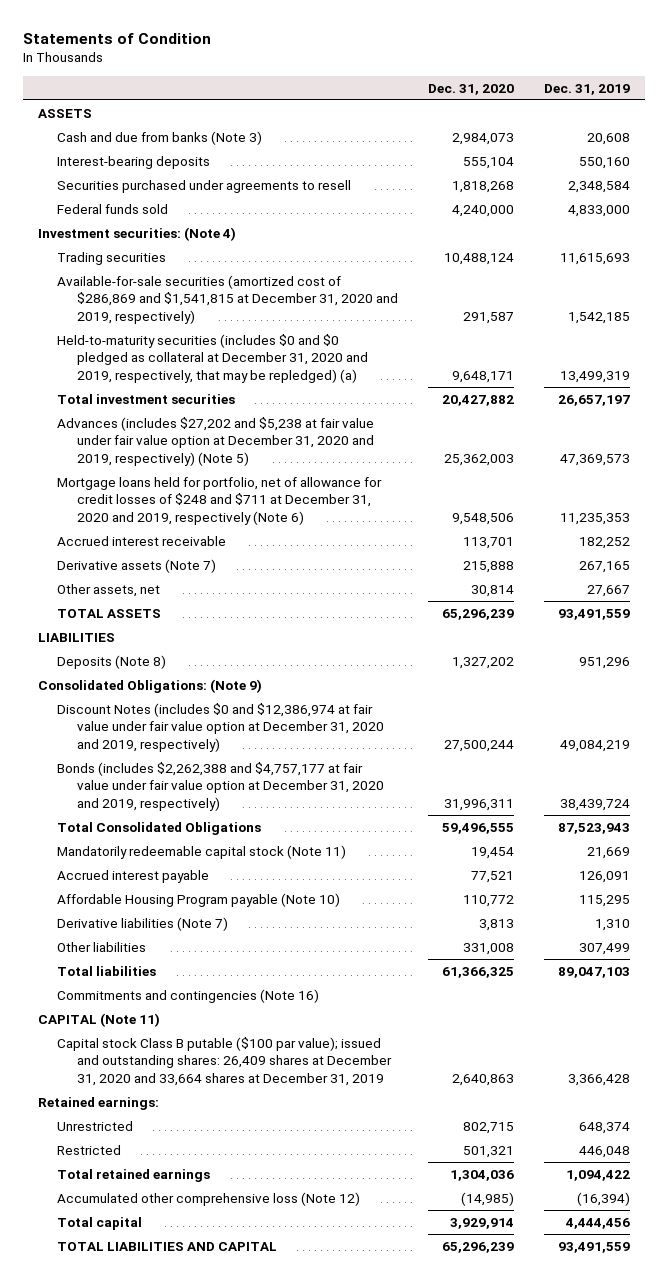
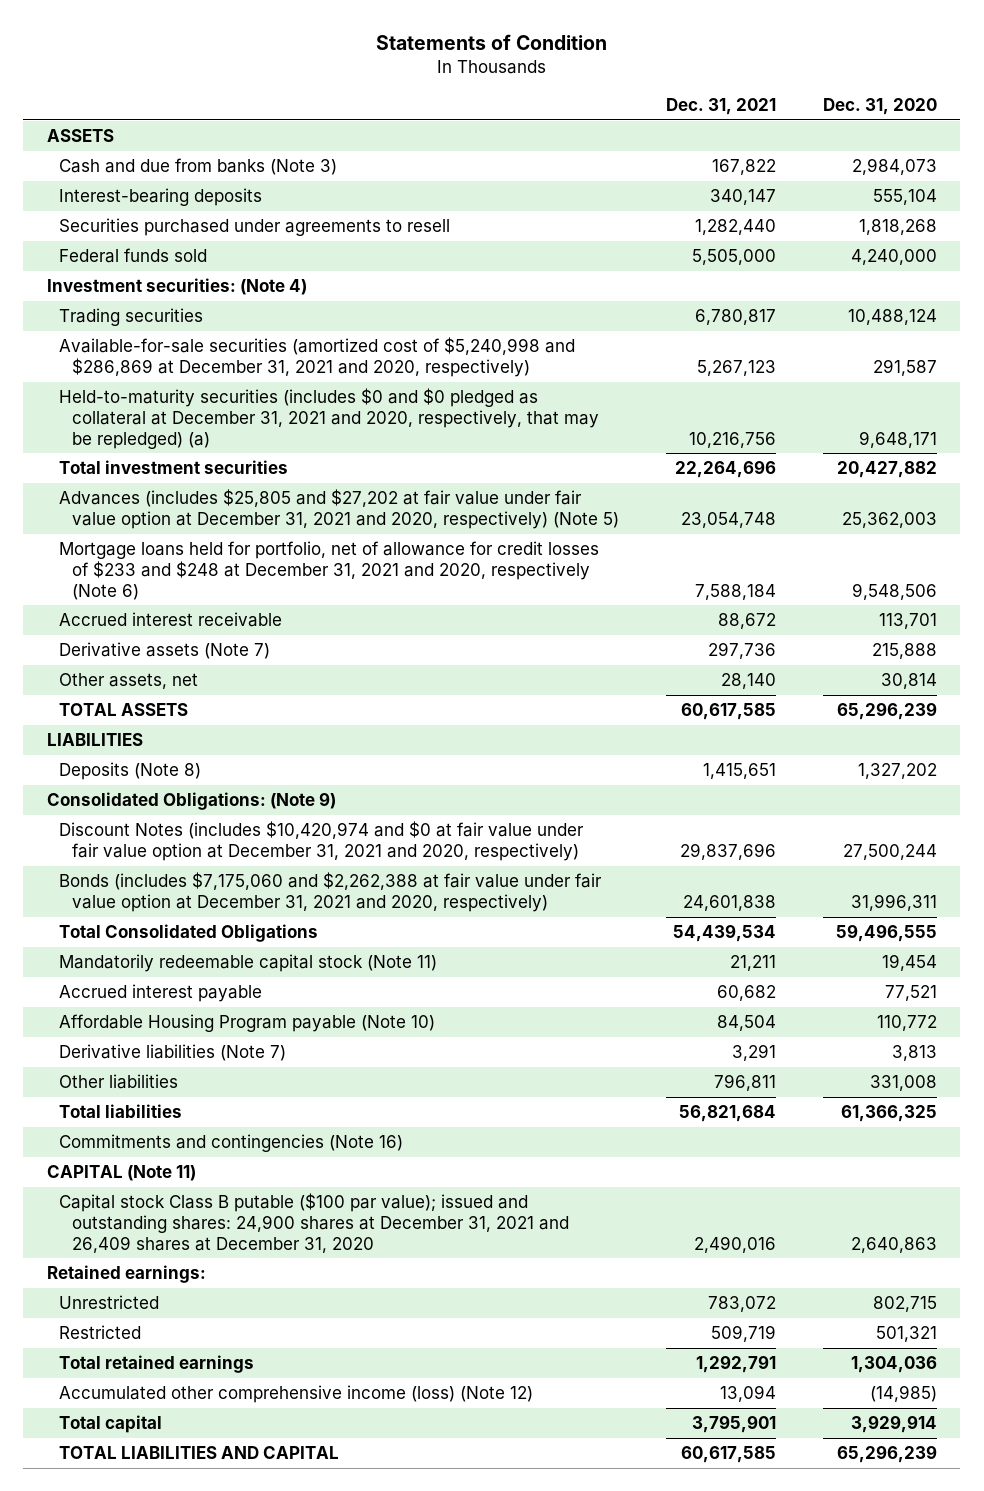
- | Dec. 31, 2020 | Dec. 31, 2019
+ | Dec. 31, 2021 | Dec. 31, 2020
- Available-for-sale securities (amortized cost of $286,869 and $1,541,815 at December 31, 2020 and 2019, respectively) | 291,587 | 1,542,185
- Held-to-maturity securities (includes $0 and $0 pledged as collateral at December 31, 2020 and 2019, respectively, that may be repledged) (a) | 9,648,171 | 13,499,319
+ Available-for-sale securities (amortized cost of $5,240,998 and $286,869 at December 31, 2021 and 2020, respectively) | 5,267,123 | 291,587
+ Held-to-maturity securities (includes $0 and $0 pledged as collateral at December 31, 2021 and 2020, respectively, that may be repledged) (a) | 10,216,756 | 9,648,171
- Advances (includes $27,202 and $5,238 at fair value under fair value option at December 31, 2020 and 2019, respectively) (Note 5) | 25,362,003 | 47,369,573
- Mortgage loans held for portfolio, net of allowance for credit losses of $248 and $711 at December 31, 2020 and 2019, respectively (Note 6) | 9,548,506 | 11,235,353
+ Advances (includes $25,805 and $27,202 at fair value under fair value option at December 31, 2021 and 2020, respectively) (Note 5) | 23,054,748 | 25,362,003
+ Mortgage loans held for portfolio, net of allowance for credit losses of $233 and $248 at December 31, 2021 and 2020, respectively (Note 6) | 7,588,184 | 9,548,506
- Discount Notes (includes $0 and $12,386,974 at fair value under fair value option at December 31, 2020 and 2019, respectively) | 27,500,244 | 49,084,219
- Bonds (includes $2,262,388 and $4,757,177 at fair value under fair value option at December 31, 2020 and 2019, respectively) | 31,996,311 | 38,439,724
+ Discount Notes (includes $10,420,974 and $0 at fair value under fair value option at December 31, 2021 and 2020, respectively) | 29,837,696 | 27,500,244
+ Bonds (includes $7,175,060 and $2,262,388 at fair value under fair value option at December 31, 2021 and 2020, respectively) | 24,601,838 | 31,996,311
- Capital stock Class B putable ($100 par value); issued and outstanding shares: 26,409 shares at December 31, 2020 and 33,664 shares at December 31, 2019 | 2,640,863 | 3,366,428
+ Capital stock Class B putable ($100 par value); issued and outstanding shares: 24,900 shares at December 31, 2021 and 26,409 shares at December 31, 2020 | 2,490,016 | 2,640,863
- Accumulated other comprehensive loss (Note 12) | (14,985) | (16,394)
+ Accumulated other comprehensive income (loss) (Note 12) | 13,094 | (14,985)

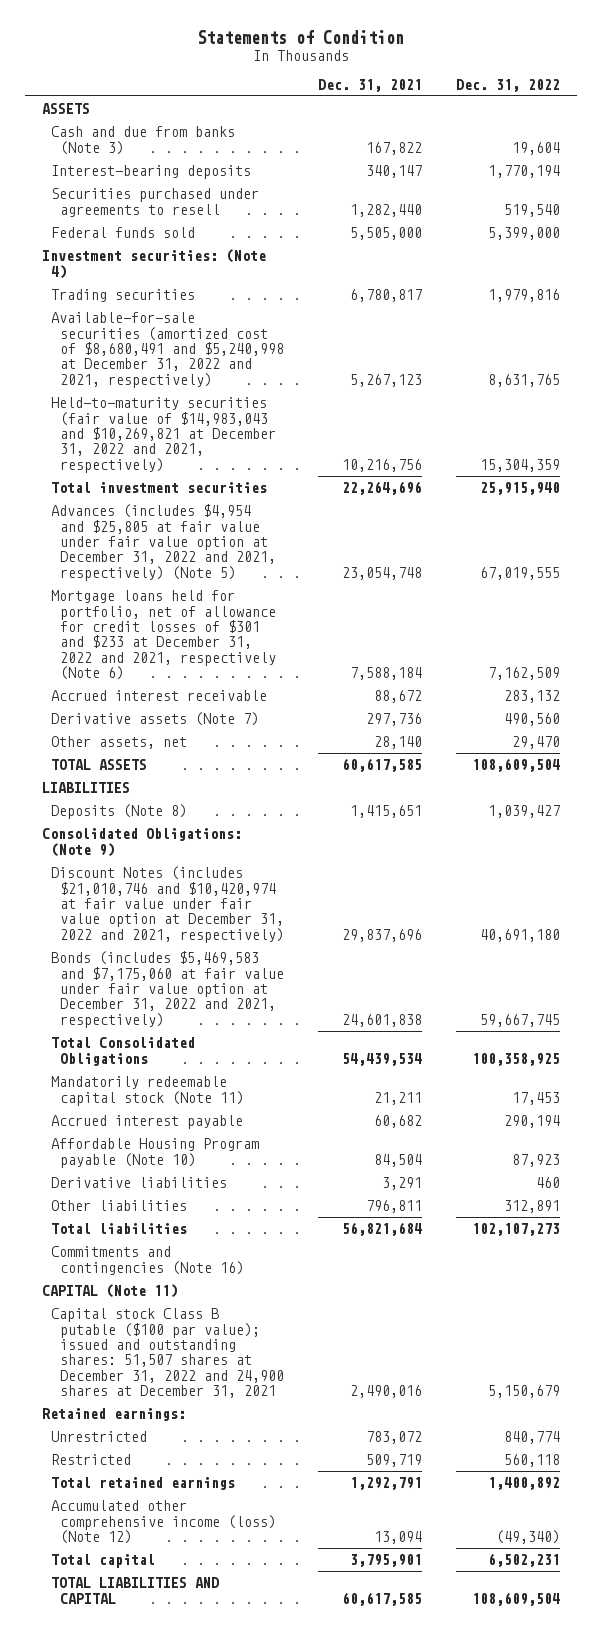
- | Dec. 31, 2021 | Dec. 31, 2020
+ | Dec. 31, 2021 | Dec. 31, 2022
- Available-for-sale securities (amortized cost of $5,240,998 and $286,869 at December 31, 2021 and 2020, respectively) | 5,267,123 | 291,587
- Held-to-maturity securities (includes $0 and $0 pledged as collateral at December 31, 2021 and 2020, respectively, that may be repledged) (a) | 10,216,756 | 9,648,171
+ Available-for-sale securities (amortized cost of $8,680,491 and $5,240,998 at December 31, 2022 and 2021, respectively) | 5,267,123 | 8,631,765
+ Held-to-maturity securities (fair value of $14,983,043 and $10,269,821 at December 31, 2022 and 2021, respectively) | 10,216,756 | 15,304,359
- Advances (includes $25,805 and $27,202 at fair value under fair value option at December 31, 2021 and 2020, respectively) (Note 5) | 23,054,748 | 25,362,003
- Mortgage loans held for portfolio, net of allowance for credit losses of $233 and $248 at December 31, 2021 and 2020, respectively (Note 6) | 7,588,184 | 9,548,506
+ Advances (includes $4,954 and $25,805 at fair value under fair value option at December 31, 2022 and 2021, respectively) (Note 5) | 23,054,748 | 67,019,555
+ Mortgage loans held for portfolio, net of allowance for credit losses of $301 and $233 at December 31, 2022 and 2021, respectively (Note 6) | 7,588,184 | 7,162,509
- Discount Notes (includes $10,420,974 and $0 at fair value under fair value option at December 31, 2021 and 2020, respectively) | 29,837,696 | 27,500,244
- Bonds (includes $7,175,060 and $2,262,388 at fair value under fair value option at December 31, 2021 and 2020, respectively) | 24,601,838 | 31,996,311
+ Discount Notes (includes $21,010,746 and $10,420,974 at fair value under fair value option at December 31, 2022 and 2021, respectively) | 29,837,696 | 40,691,180
+ Bonds (includes $5,469,583 and $7,175,060 at fair value under fair value option at December 31, 2022 and 2021, respectively) | 24,601,838 | 59,667,745
- Derivative liabilities (Note 7) | 3,291 | 3,813
+ Derivative liabilities | 3,291 | 460
- Capital stock Class B putable ($100 par value); issued and outstanding shares: 24,900 shares at December 31, 2021 and 26,409 shares at December 31, 2020 | 2,490,016 | 2,640,863
+ Capital stock Class B putable ($100 par value); issued and outstanding shares: 51,507 shares at December 31, 2022 and 24,900 shares at December 31, 2021 | 2,490,016 | 5,150,679

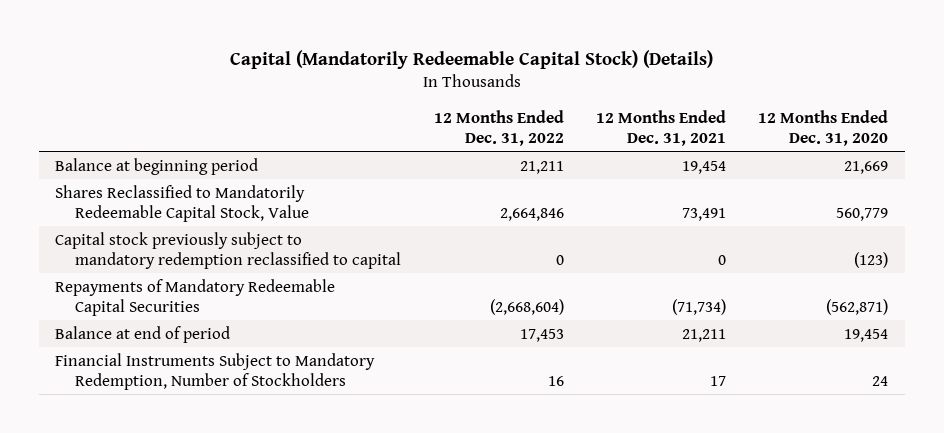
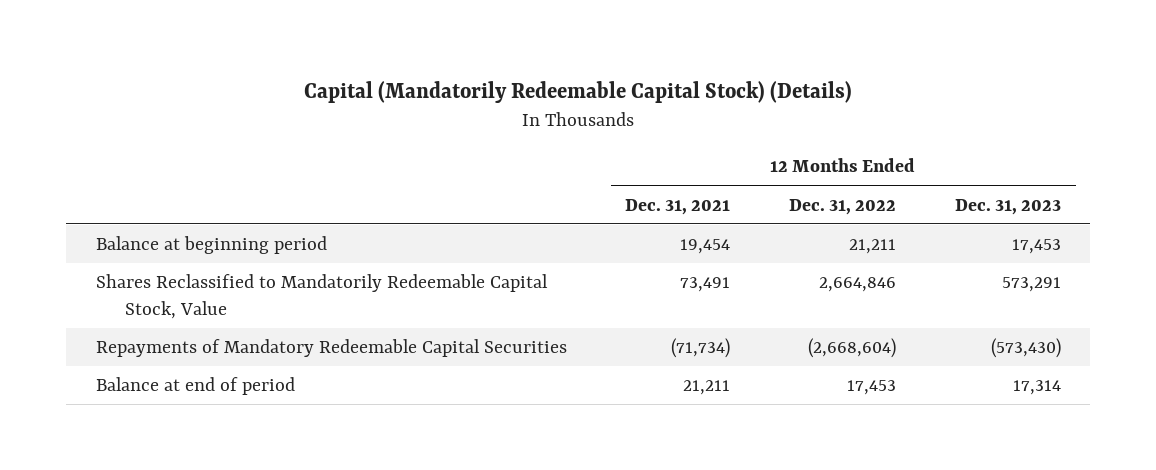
- | 12 Months Ended Dec. 31, 2022 | 12 Months Ended Dec. 31, 2021 | 12 Months Ended Dec. 31, 2020
+ | 12 Months Ended Dec. 31, 2021 | 12 Months Ended Dec. 31, 2022 | 12 Months Ended Dec. 31, 2023
- Capital stock previously subject to mandatory redemption reclassified to capital | 0 | 0 | (123)
- Financial Instruments Subject to Mandatory Redemption, Number of Stockholders | 16 | 17 | 24

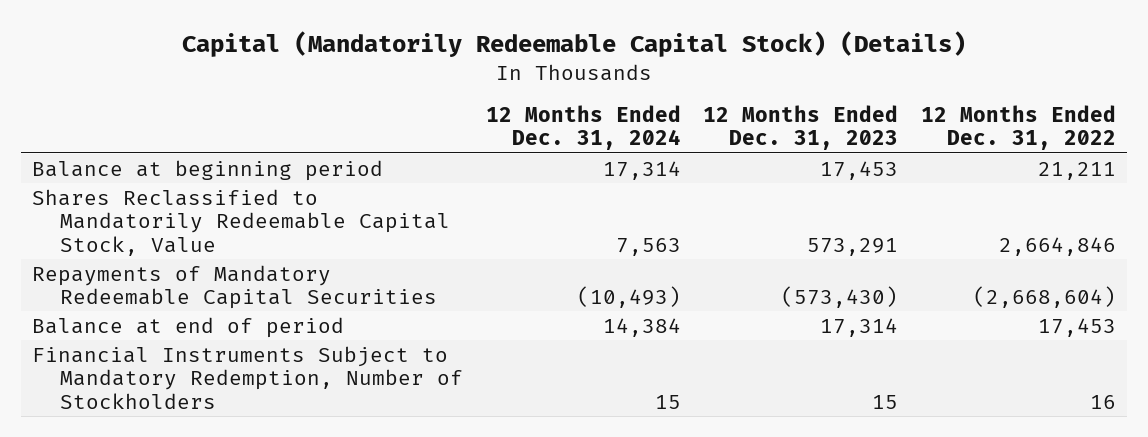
- | 12 Months Ended Dec. 31, 2021 | 12 Months Ended Dec. 31, 2022 | 12 Months Ended Dec. 31, 2023
+ | 12 Months Ended Dec. 31, 2024 | 12 Months Ended Dec. 31, 2023 | 12 Months Ended Dec. 31, 2022
+ Financial Instruments Subject to Mandatory Redemption, Number of Stockholders | 15 | 15 | 16

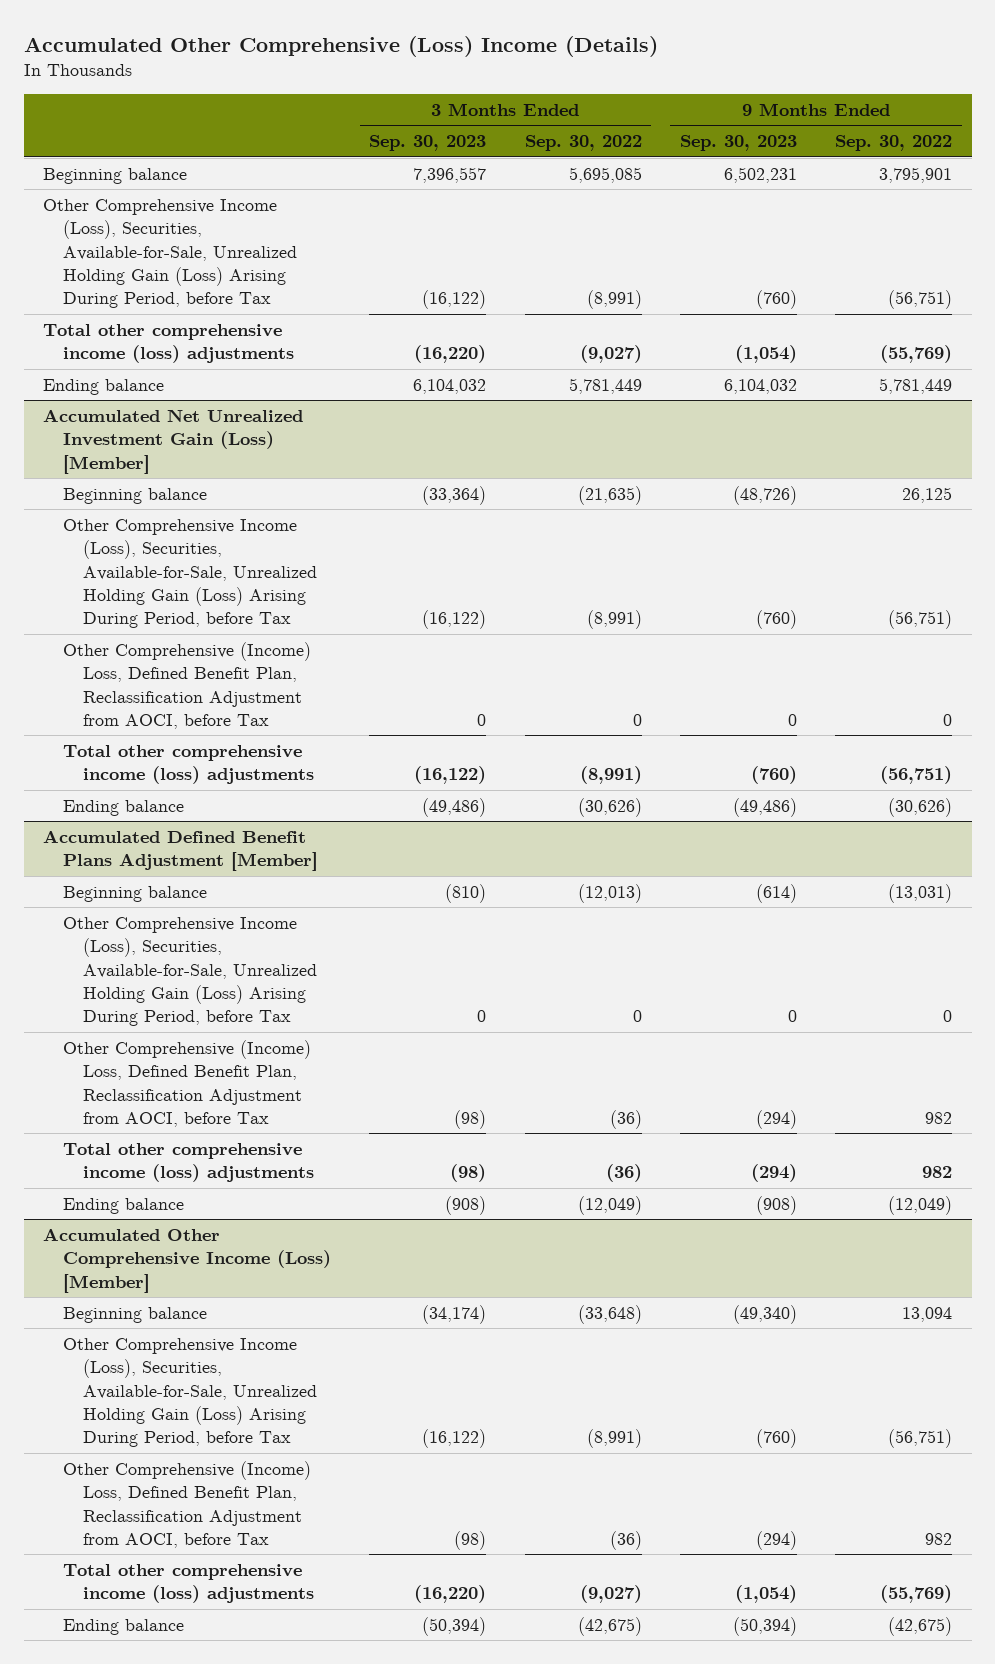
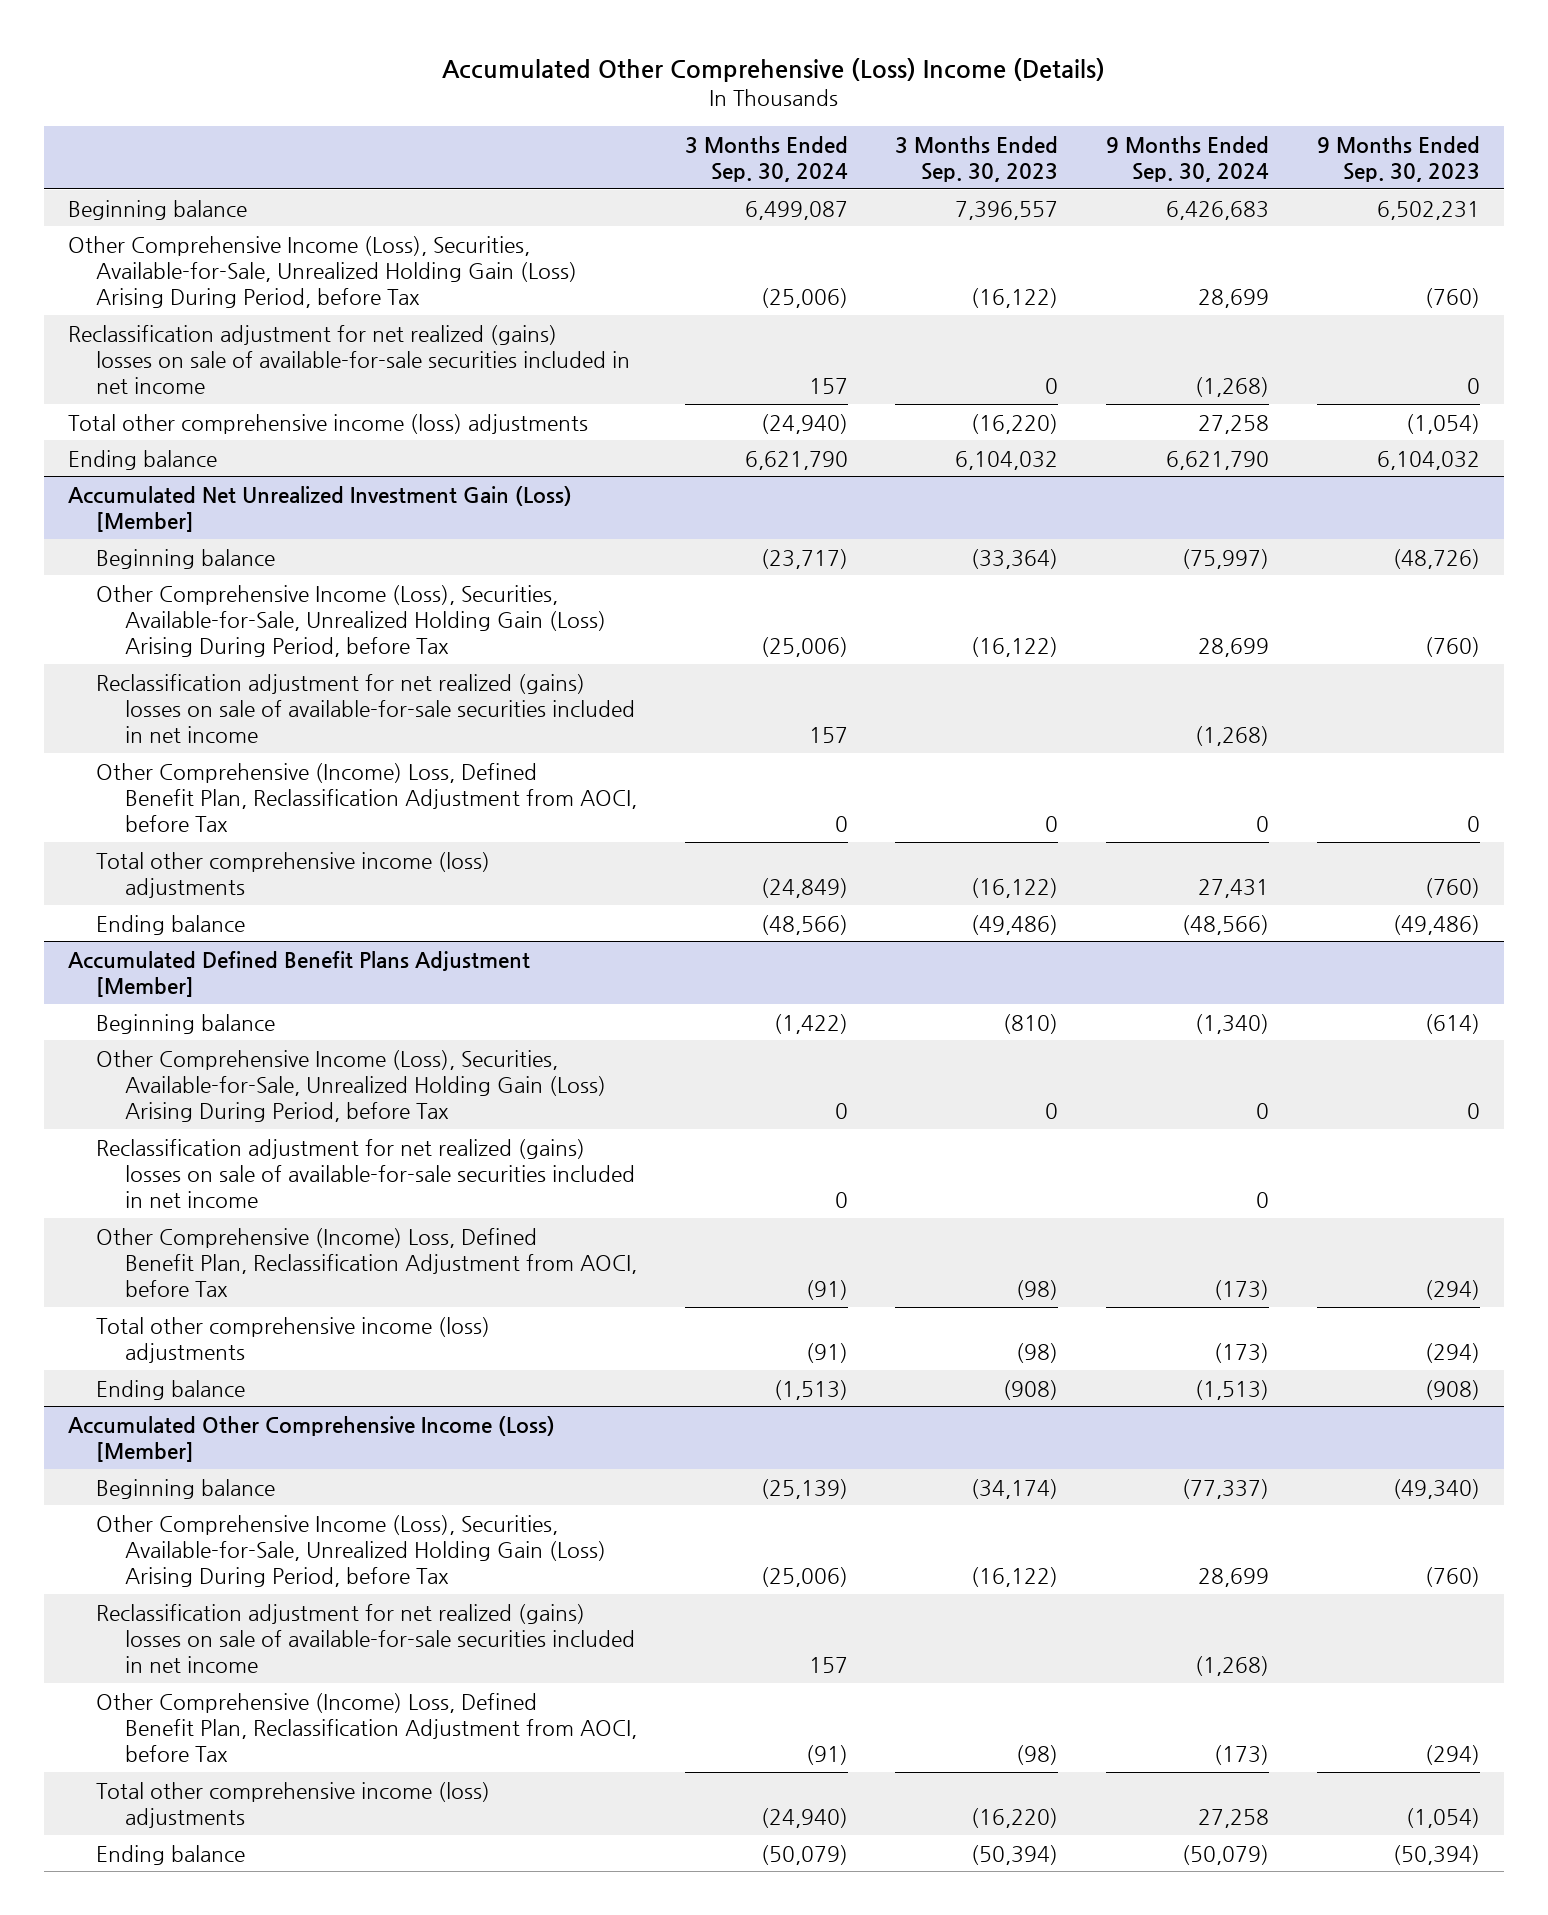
- | 3 Months Ended Sep. 30, 2023 | 3 Months Ended Sep. 30, 2022 | 9 Months Ended Sep. 30, 2023 | 9 Months Ended Sep. 30, 2022
+ | 3 Months Ended Sep. 30, 2024 | 3 Months Ended Sep. 30, 2023 | 9 Months Ended Sep. 30, 2024 | 9 Months Ended Sep. 30, 2023
+ Reclassification adjustment for net realized (gains) losses on sale of available-for-sale securities included in net income | 157 | 0 | (1,268) | 0
@ Accumulated Net Unrealized Investment Gain (Loss) [Member]
+ Reclassification adjustment for net realized (gains) losses on sale of available-for-sale securities included in net income | 157 | | (1,268) |
@ Accumulated Defined Benefit Plans Adjustment [Member]
+ Reclassification adjustment for net realized (gains) losses on sale of available-for-sale securities included in net income | 0 | | 0 |
@ Accumulated Other Comprehensive Income (Loss) [Member]
+ Reclassification adjustment for net realized (gains) losses on sale of available-for-sale securities included in net income | 157 | | (1,268) |

